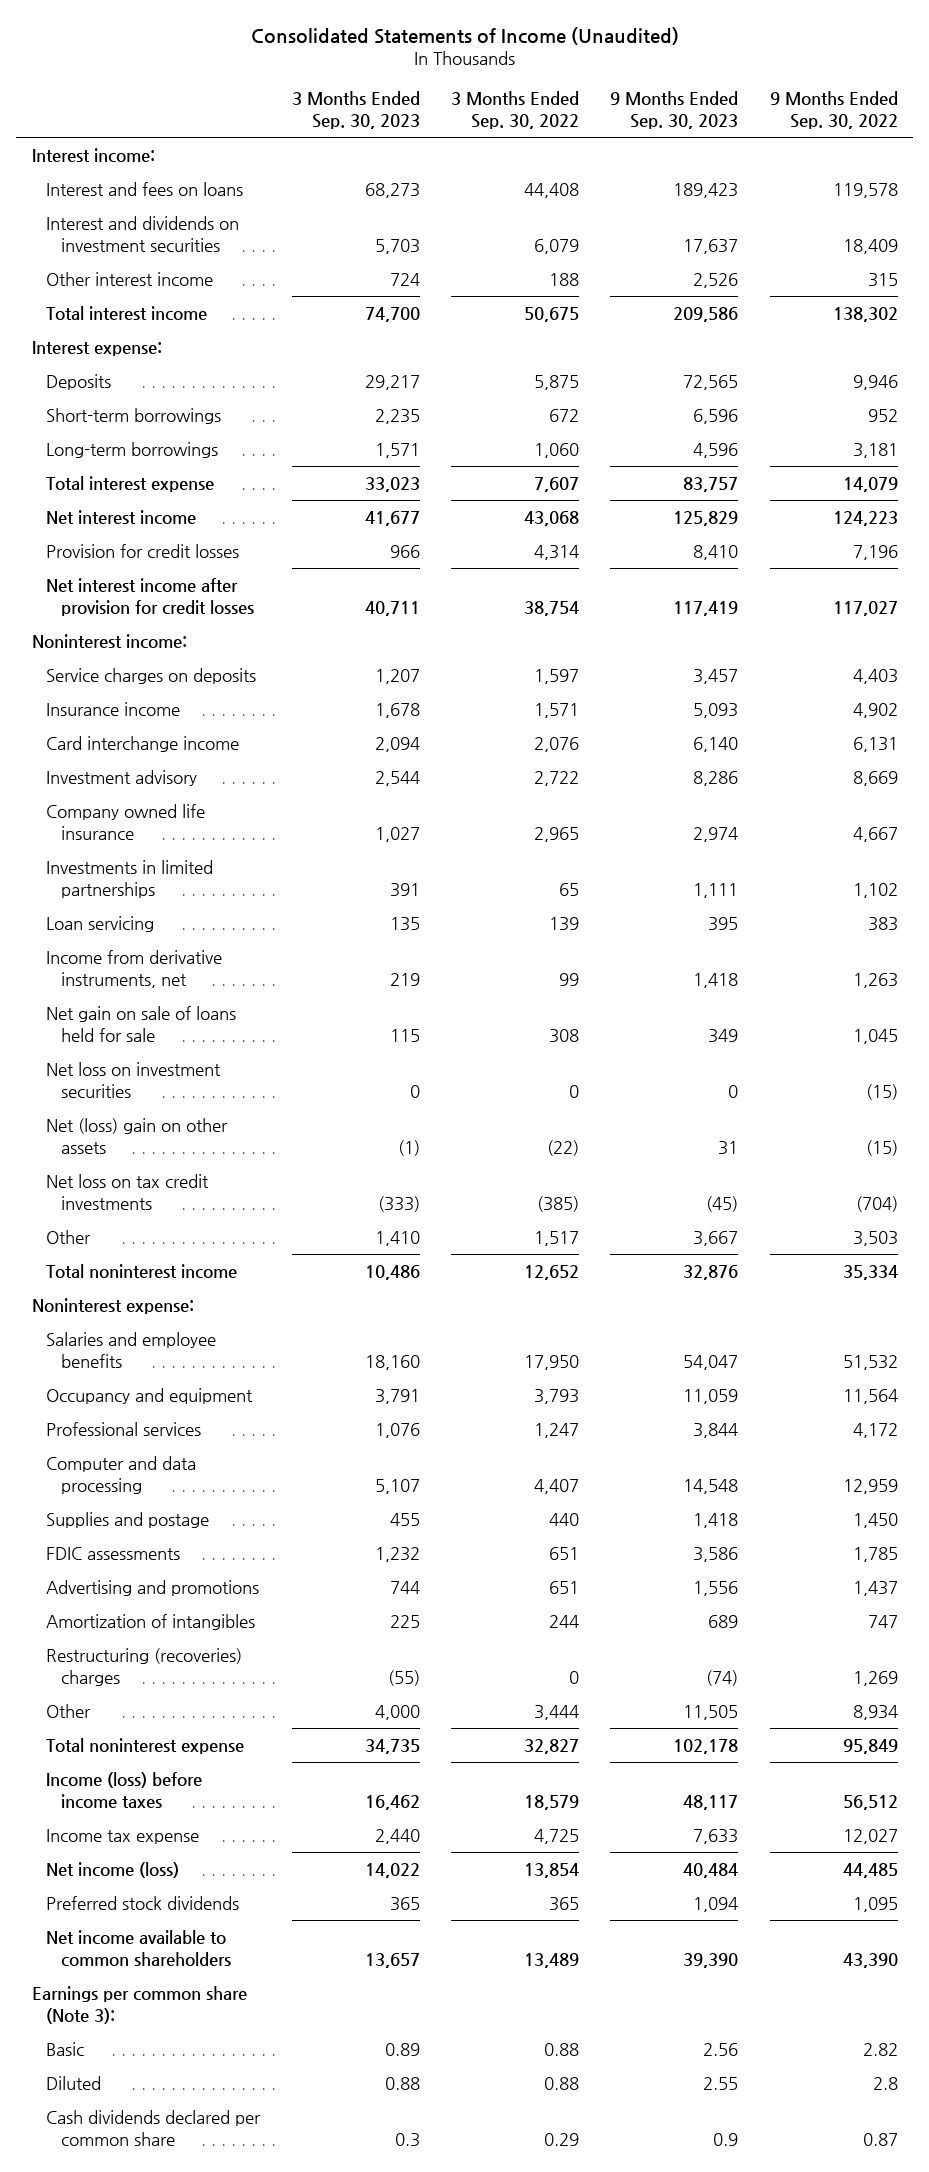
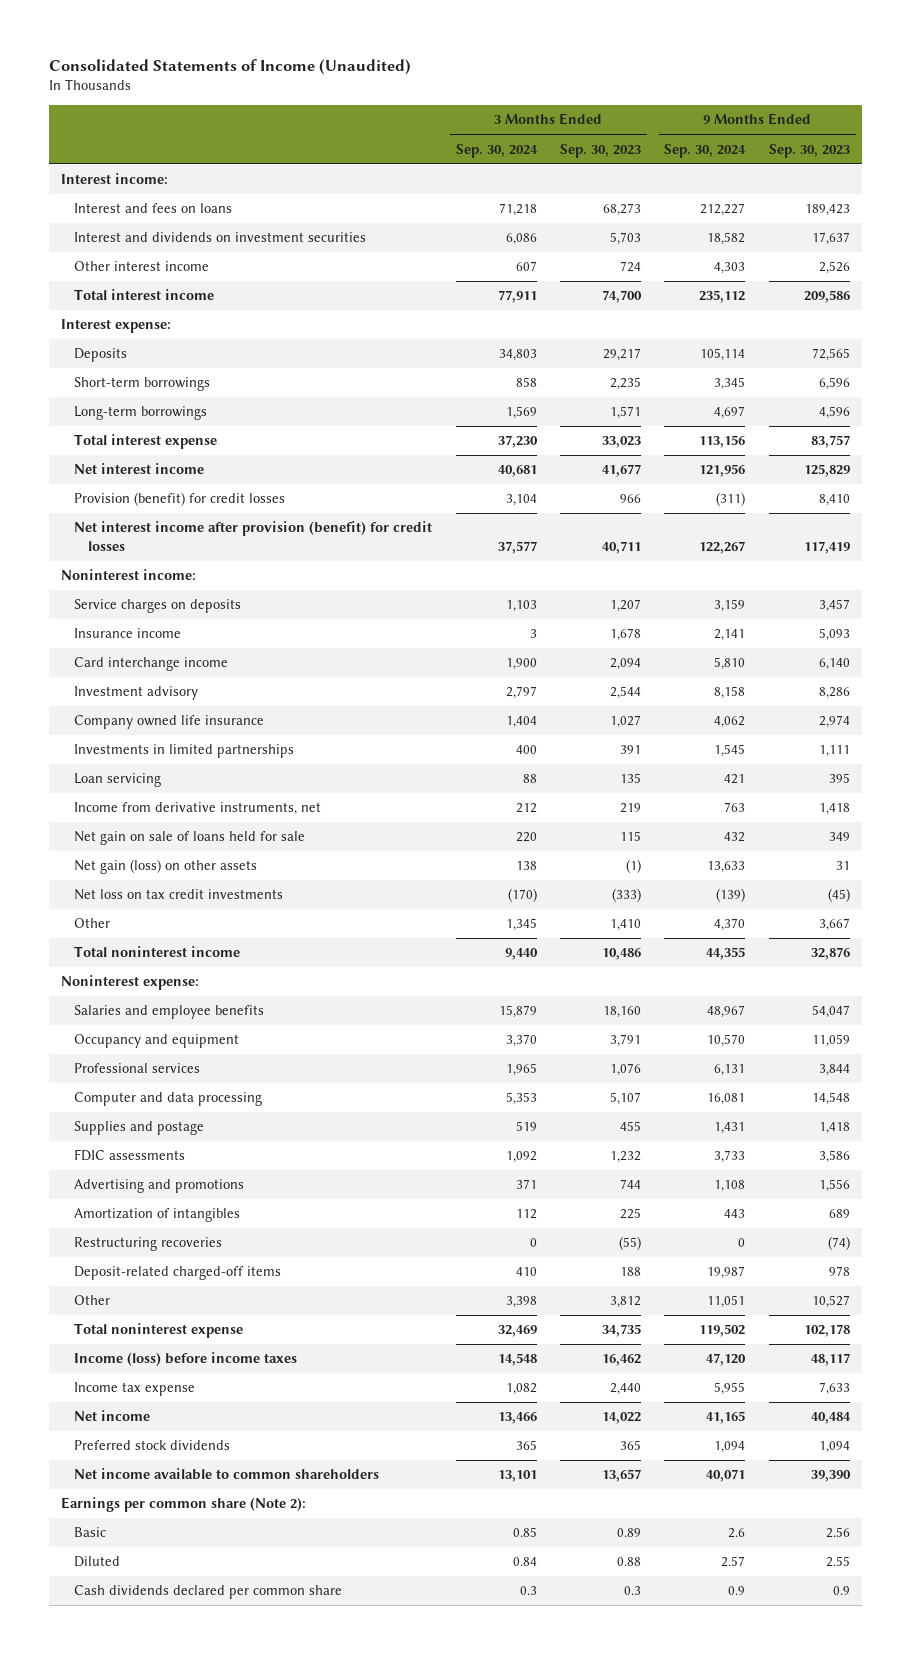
- | 3 Months Ended Sep. 30, 2023 | 3 Months Ended Sep. 30, 2022 | 9 Months Ended Sep. 30, 2023 | 9 Months Ended Sep. 30, 2022
+ | 3 Months Ended Sep. 30, 2024 | 3 Months Ended Sep. 30, 2023 | 9 Months Ended Sep. 30, 2024 | 9 Months Ended Sep. 30, 2023
- Provision for credit losses | 966 | 4,314 | 8,410 | 7,196
- Net interest income after provision for credit losses | 40,711 | 38,754 | 117,419 | 117,027
+ Provision (benefit) for credit losses | 3,104 | 966 | (311) | 8,410
+ Net interest income after provision (benefit) for credit losses | 37,577 | 40,711 | 122,267 | 117,419
- Net loss on investment securities | 0 | 0 | 0 | (15)
- Net (loss) gain on other assets | (1) | (22) | 31 | (15)
+ Net gain (loss) on other assets | 138 | (1) | 13,633 | 31
- Restructuring (recoveries) charges | (55) | 0 | (74) | 1,269
- Other | 4,000 | 3,444 | 11,505 | 8,934
+ Restructuring recoveries | 0 | (55) | 0 | (74)
+ Deposit-related charged-off items | 410 | 188 | 19,987 | 978
+ Other | 3,398 | 3,812 | 11,051 | 10,527
- Net income (loss) | 14,022 | 13,854 | 40,484 | 44,485
+ Net income | 13,466 | 14,022 | 41,165 | 40,484
- Earnings per common share (Note 3):
+ Earnings per common share (Note 2):

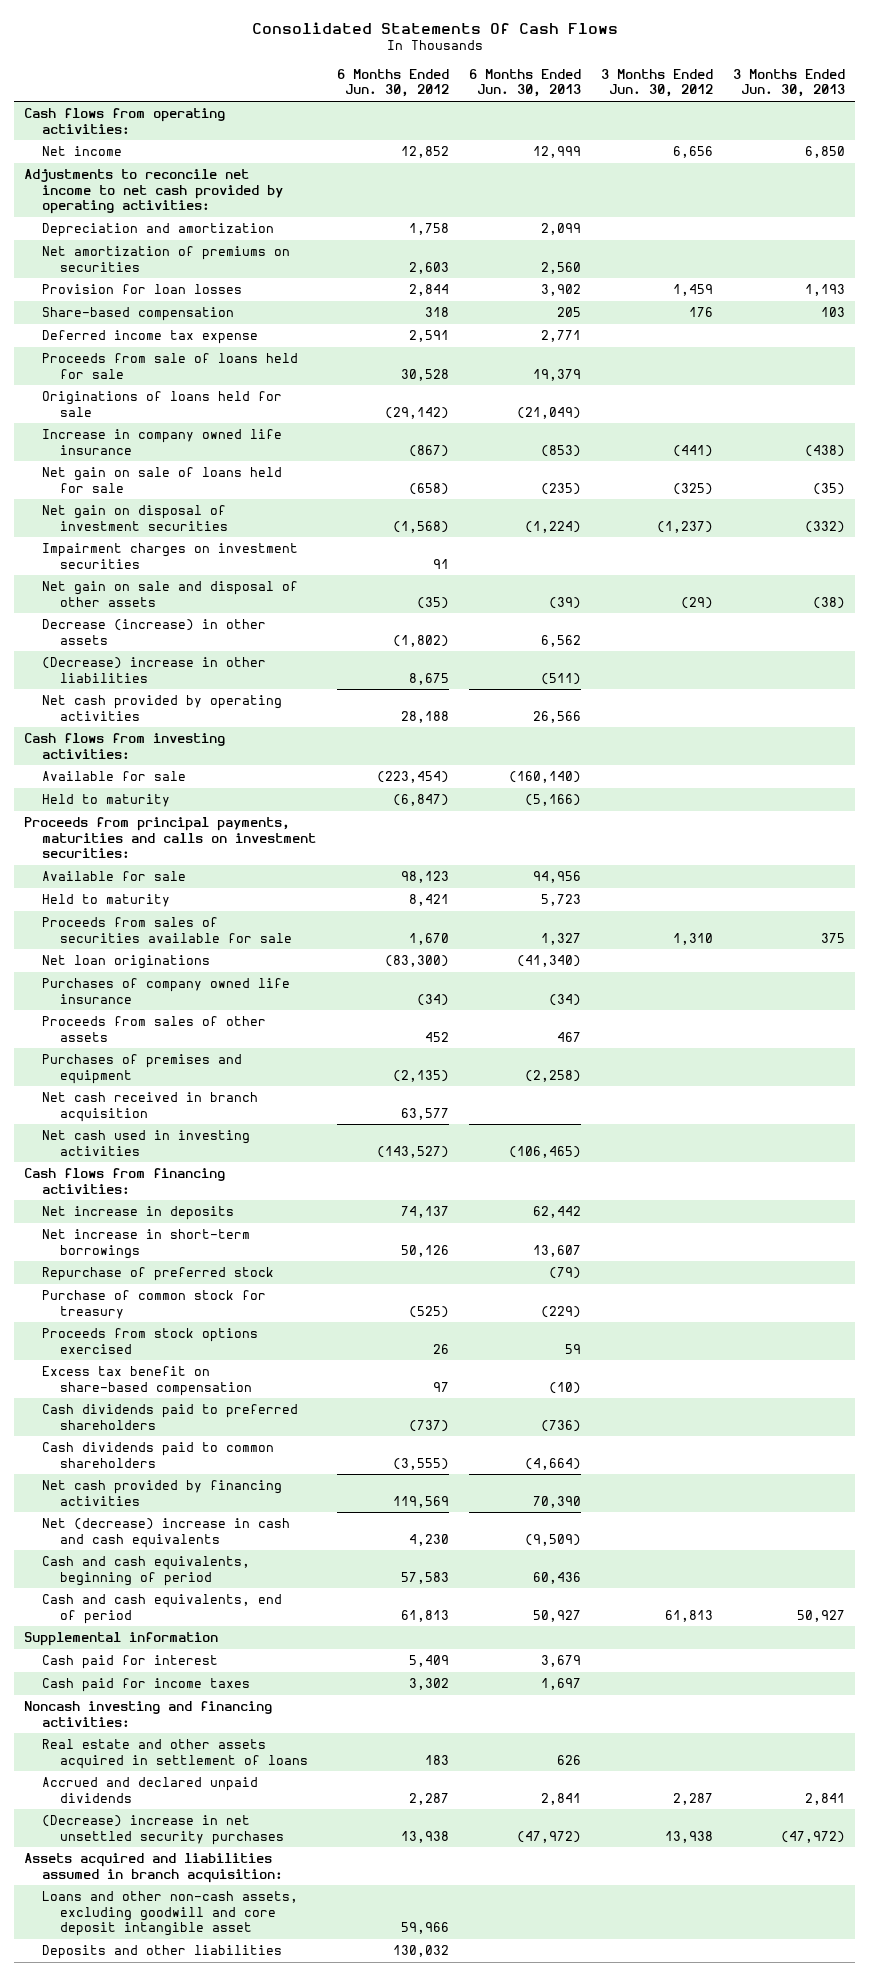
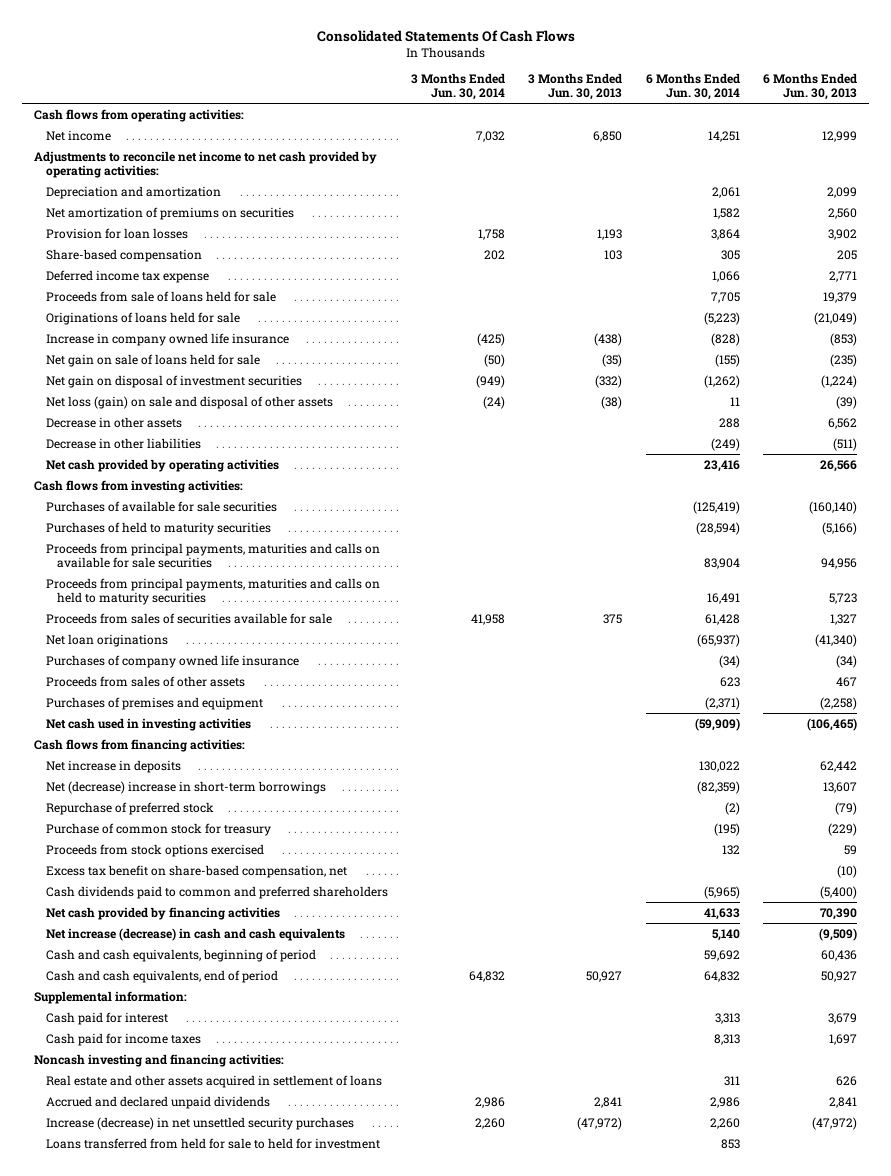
- | 6 Months Ended Jun. 30, 2012 | 6 Months Ended Jun. 30, 2013 | 3 Months Ended Jun. 30, 2012 | 3 Months Ended Jun. 30, 2013
+ | 3 Months Ended Jun. 30, 2014 | 3 Months Ended Jun. 30, 2013 | 6 Months Ended Jun. 30, 2014 | 6 Months Ended Jun. 30, 2013
- Impairment charges on investment securities | 91 | | |
- Net gain on sale and disposal of other assets | (35) | (39) | (29) | (38)
- Decrease (increase) in other assets | (1,802) | 6,562 | |
- (Decrease) increase in other liabilities | 8,675 | (511) | |
+ Net loss (gain) on sale and disposal of other assets | (24) | (38) | 11 | (39)
+ Decrease in other assets | | | 288 | 6,562
+ Decrease in other liabilities | | | (249) | (511)
- Available for sale | (223,454) | (160,140) | |
- Held to maturity | (6,847) | (5,166) | |
- Proceeds from principal payments, maturities and calls on investment securities:
- Available for sale | 98,123 | 94,956 | |
- Held to maturity | 8,421 | 5,723 | |
+ Purchases of available for sale securities | | | (125,419) | (160,140)
+ Purchases of held to maturity securities | | | (28,594) | (5,166)
+ Proceeds from principal payments, maturities and calls on available for sale securities | | | 83,904 | 94,956
+ Proceeds from principal payments, maturities and calls on held to maturity securities | | | 16,491 | 5,723
- Net cash received in branch acquisition | 63,577 | | |
- Net increase in short-term borrowings | 50,126 | 13,607 | |
+ Net (decrease) increase in short-term borrowings | | | (82,359) | 13,607
- Excess tax benefit on share-based compensation | 97 | (10) | |
- Cash dividends paid to preferred shareholders | (737) | (736) | |
- Cash dividends paid to common shareholders | (3,555) | (4,664) | |
+ Excess tax benefit on share-based compensation, net | | | | (10)
+ Cash dividends paid to common and preferred shareholders | | | (5,965) | (5,400)
- Net (decrease) increase in cash and cash equivalents | 4,230 | (9,509) | |
+ Net increase (decrease) in cash and cash equivalents | | | 5,140 | (9,509)
- Supplemental information
+ Supplemental information:
- (Decrease) increase in net unsettled security purchases | 13,938 | (47,972) | 13,938 | (47,972)
- Assets acquired and liabilities assumed in branch acquisition:
- Loans and other non-cash assets, excluding goodwill and core deposit intangible asset | 59,966 | | |
- Deposits and other liabilities | 130,032 | | |
+ Increase (decrease) in net unsettled security purchases | 2,260 | (47,972) | 2,260 | (47,972)
+ Loans transferred from held for sale to held for investment | | | 853 |

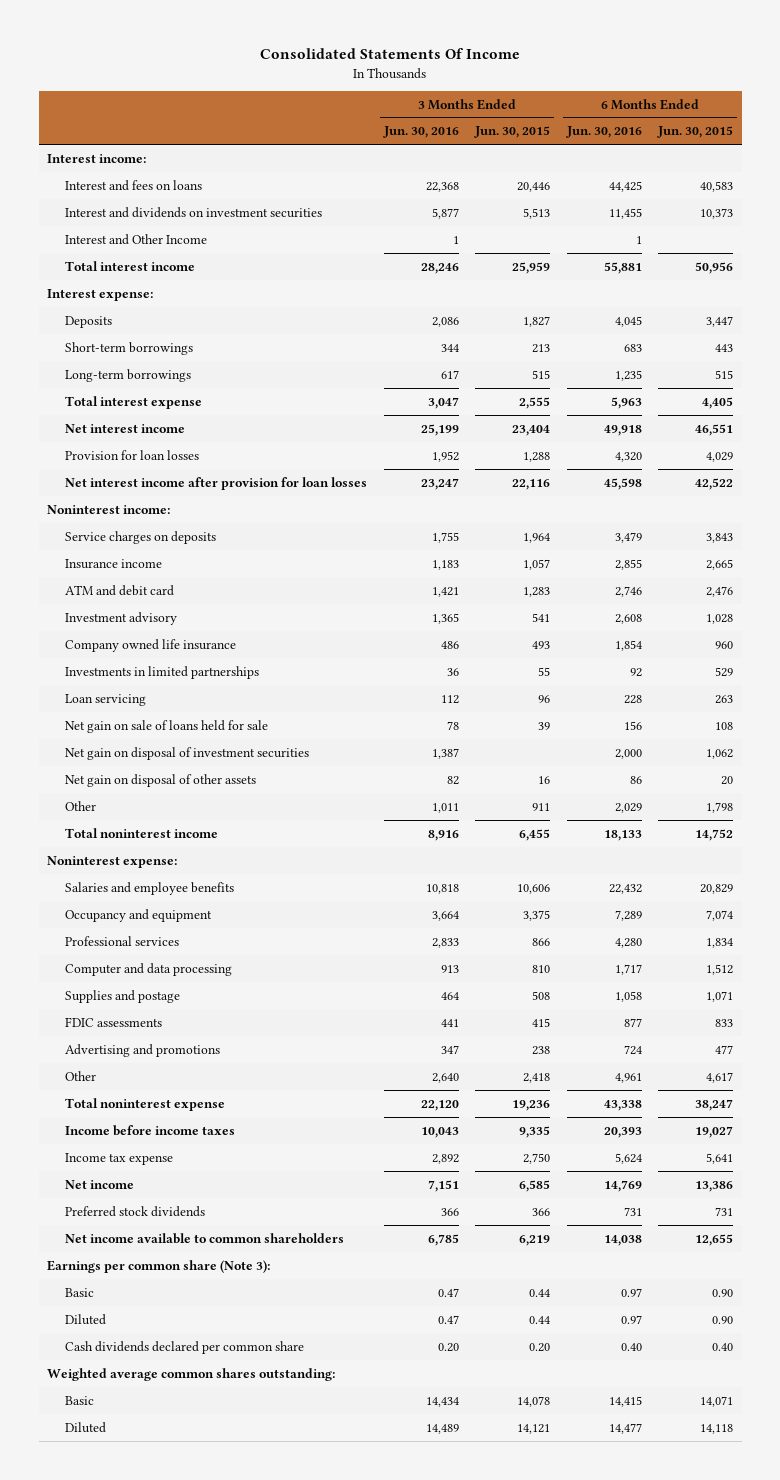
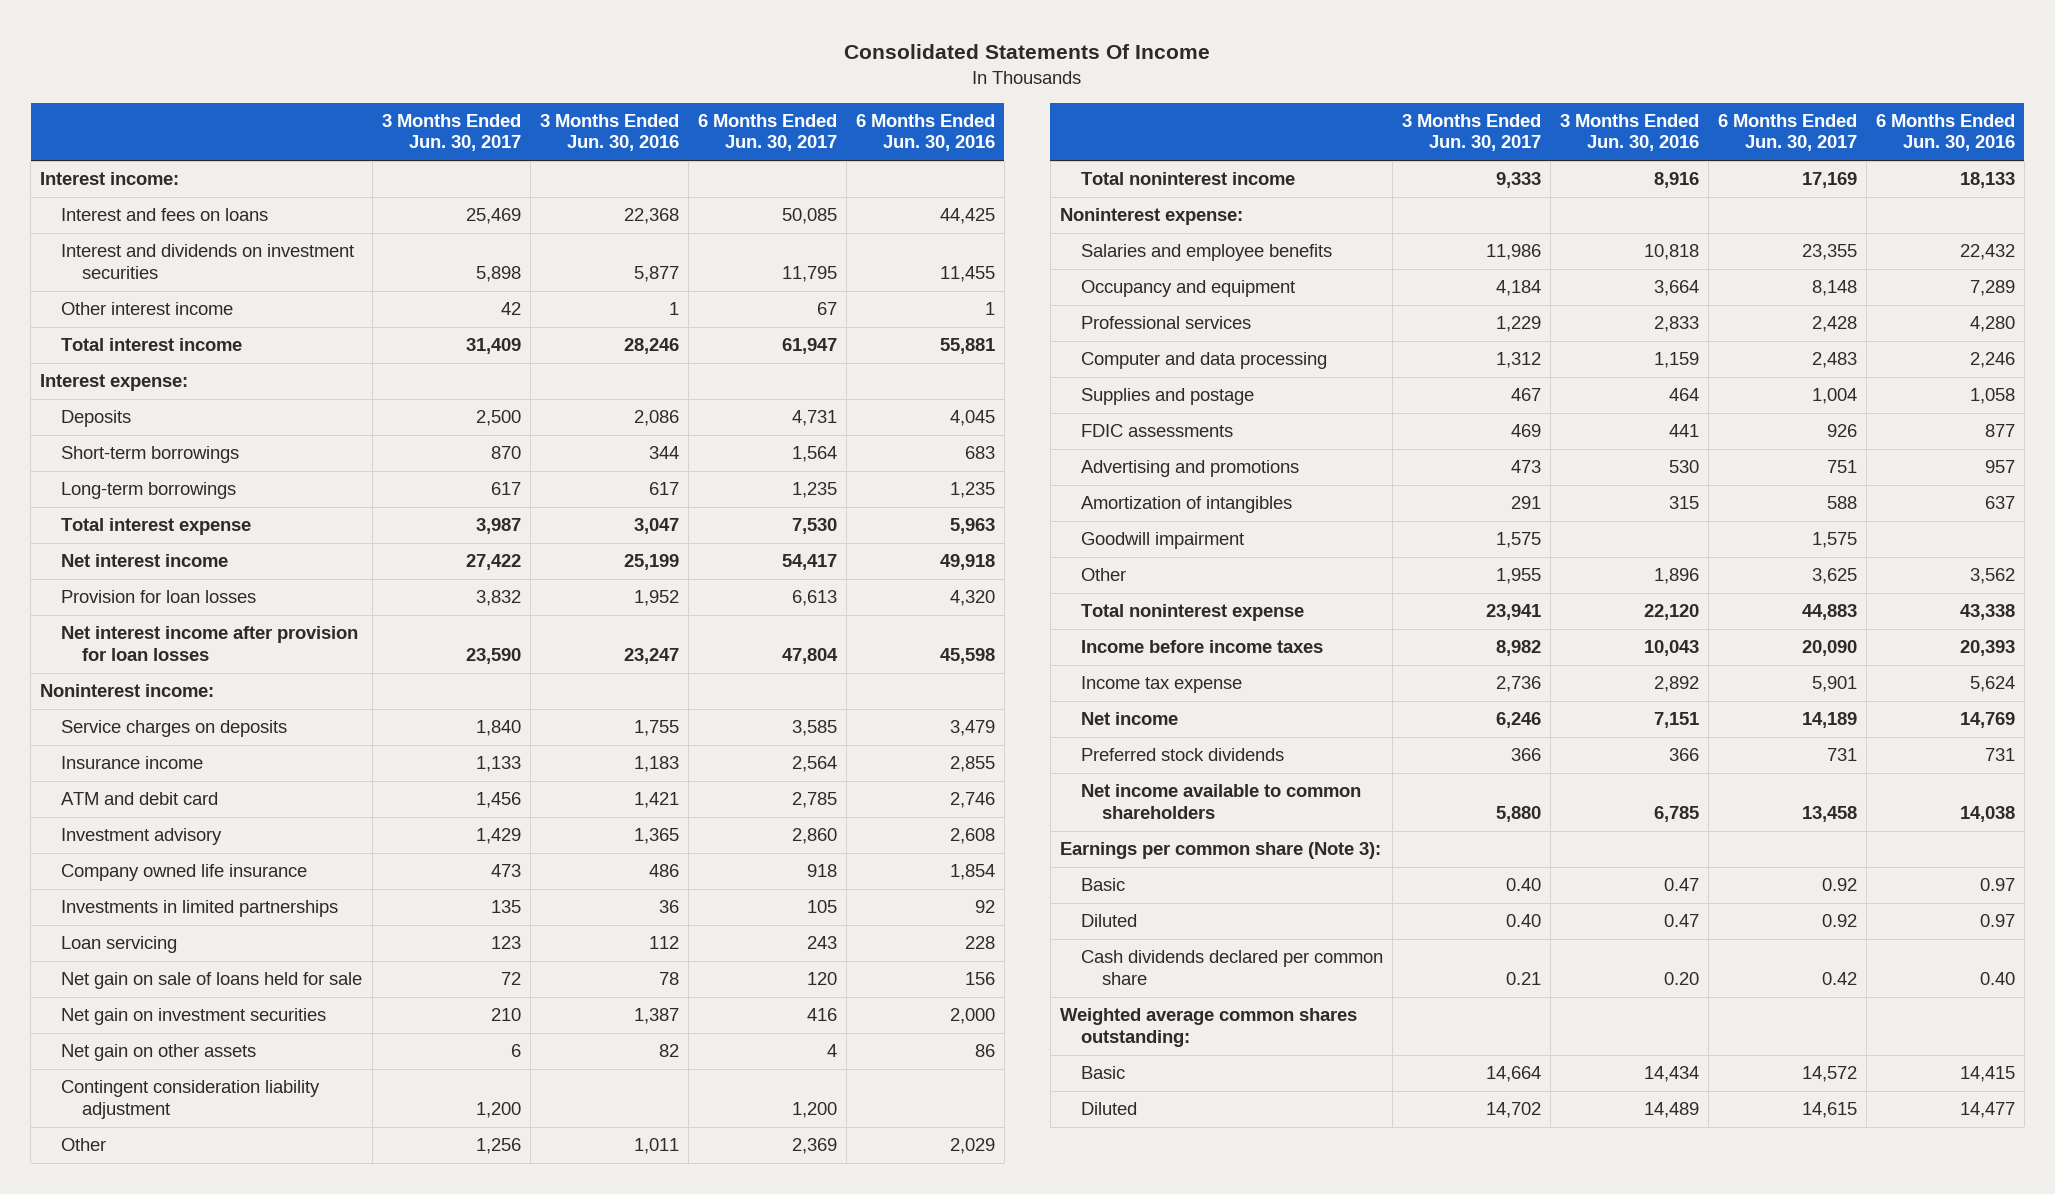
- | 3 Months Ended Jun. 30, 2016 | 3 Months Ended Jun. 30, 2015 | 6 Months Ended Jun. 30, 2016 | 6 Months Ended Jun. 30, 2015
+ | 3 Months Ended Jun. 30, 2017 | 3 Months Ended Jun. 30, 2016 | 6 Months Ended Jun. 30, 2017 | 6 Months Ended Jun. 30, 2016
- Interest and Other Income | 1 | | 1 |
+ Other interest income | 42 | 1 | 67 | 1
- Net gain on disposal of investment securities | 1,387 | | 2,000 | 1,062
- Net gain on disposal of other assets | 82 | 16 | 86 | 20
+ Net gain on investment securities | 210 | 1,387 | 416 | 2,000
+ Net gain on other assets | 6 | 82 | 4 | 86
+ Contingent consideration liability adjustment | 1,200 | | 1,200 |
- Computer and data processing | 913 | 810 | 1,717 | 1,512
+ Computer and data processing | 1,312 | 1,159 | 2,483 | 2,246
- Advertising and promotions | 347 | 238 | 724 | 477
- Other | 2,640 | 2,418 | 4,961 | 4,617
+ Advertising and promotions | 473 | 530 | 751 | 957
+ Amortization of intangibles | 291 | 315 | 588 | 637
+ Goodwill impairment | 1,575 | | 1,575 |
+ Other | 1,955 | 1,896 | 3,625 | 3,562

